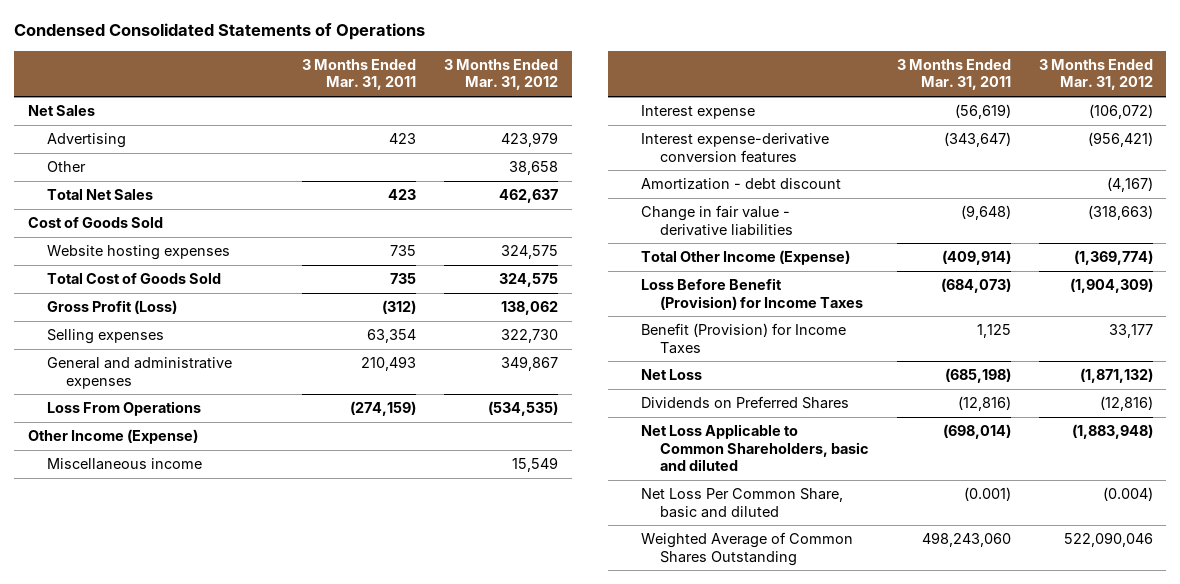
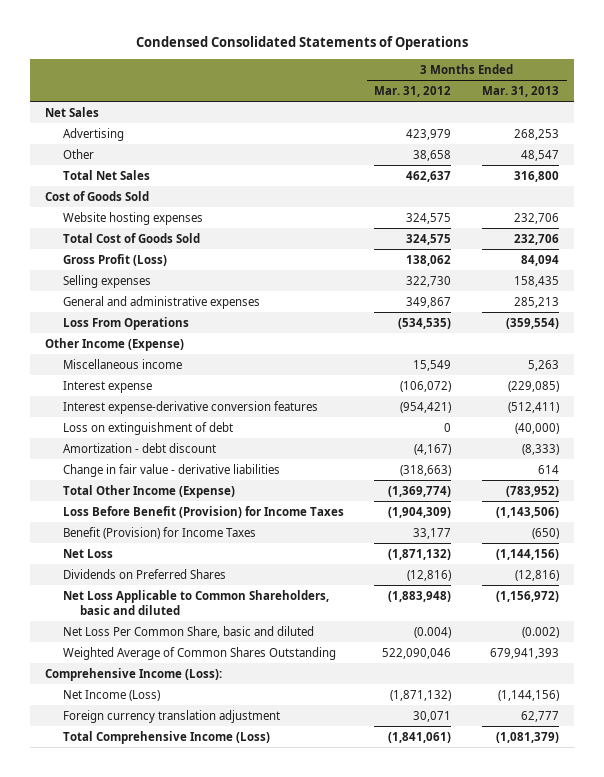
- | 3 Months Ended Mar. 31, 2011 | 3 Months Ended Mar. 31, 2012
+ | 3 Months Ended Mar. 31, 2012 | 3 Months Ended Mar. 31, 2013
- Interest expense-derivative conversion features | (343,647) | (956,421)
+ Interest expense-derivative conversion features | (954,421) | (512,411)
+ Loss on extinguishment of debt | 0 | (40,000)
+ Comprehensive Income (Loss):
+ Net Income (Loss) | (1,871,132) | (1,144,156)
+ Foreign currency translation adjustment | 30,071 | 62,777
+ Total Comprehensive Income (Loss) | (1,841,061) | (1,081,379)

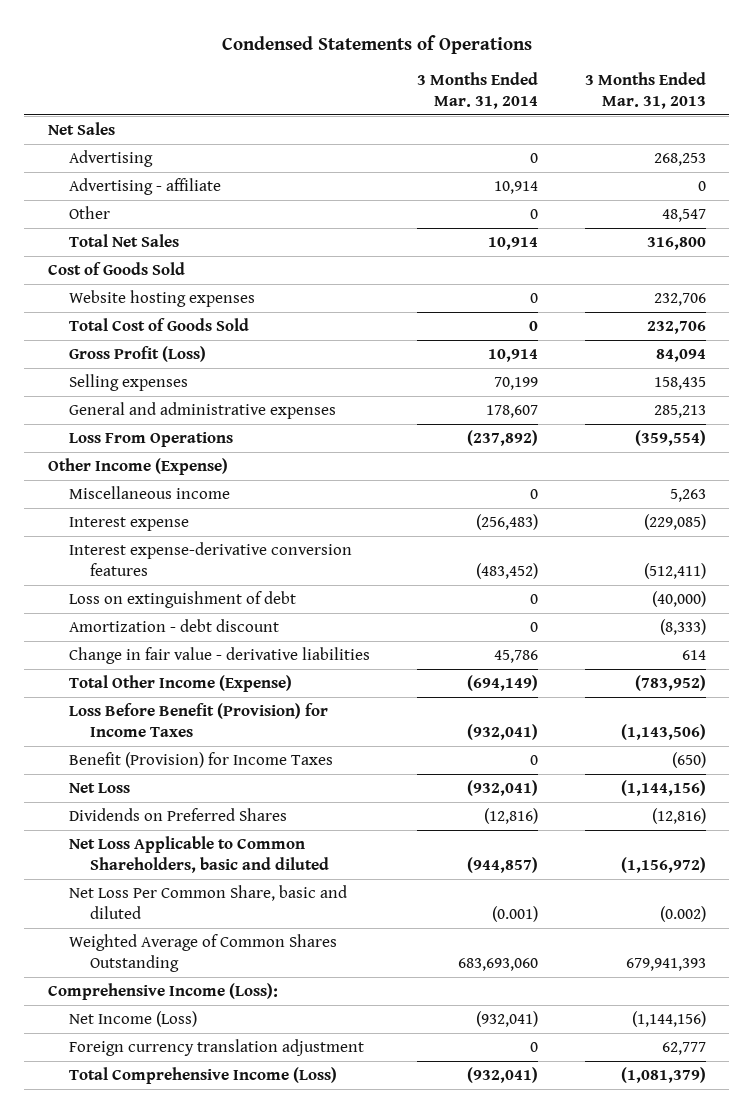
- Condensed Consolidated Statements of Operations
+ Condensed Statements of Operations
- | 3 Months Ended Mar. 31, 2012 | 3 Months Ended Mar. 31, 2013
+ | 3 Months Ended Mar. 31, 2014 | 3 Months Ended Mar. 31, 2013
+ Advertising - affiliate | 10,914 | 0

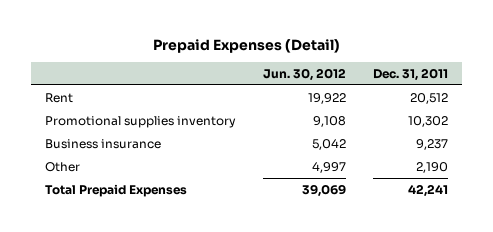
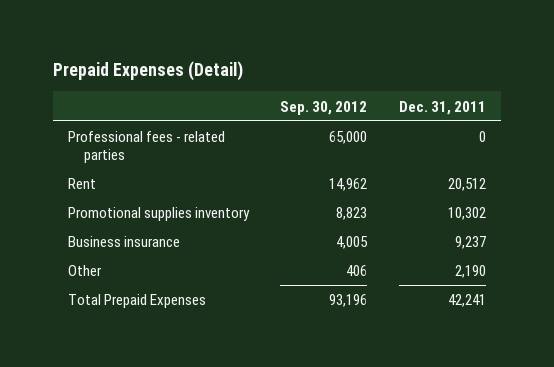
- | Jun. 30, 2012 | Dec. 31, 2011
+ | Sep. 30, 2012 | Dec. 31, 2011
+ Professional fees - related parties | 65,000 | 0

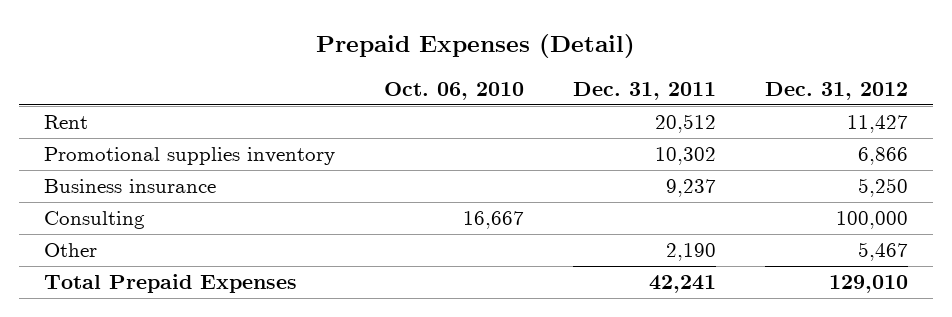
- | Sep. 30, 2012 | Dec. 31, 2011
+ | Oct. 06, 2010 | Dec. 31, 2011 | Dec. 31, 2012
- Professional fees - related parties | 65,000 | 0
+ Consulting | 16,667 | | 100,000

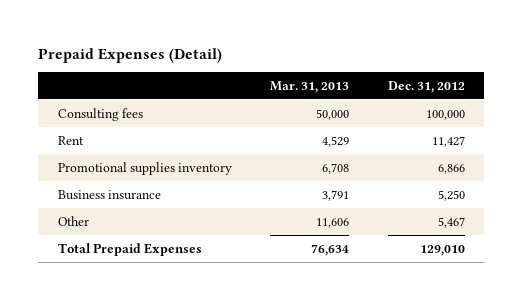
- | Oct. 06, 2010 | Dec. 31, 2011 | Dec. 31, 2012
+ | Mar. 31, 2013 | Dec. 31, 2012
+ Consulting fees | 50,000 | 100,000
- Consulting | 16,667 | | 100,000

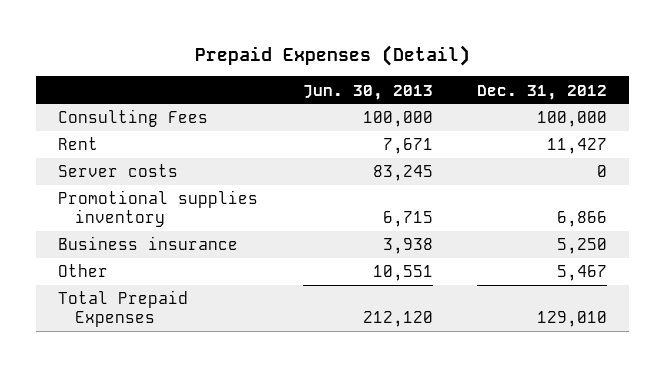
- | Mar. 31, 2013 | Dec. 31, 2012
+ | Jun. 30, 2013 | Dec. 31, 2012
- Consulting fees | 50,000 | 100,000
+ Consulting Fees | 100,000 | 100,000
+ Server costs | 83,245 | 0

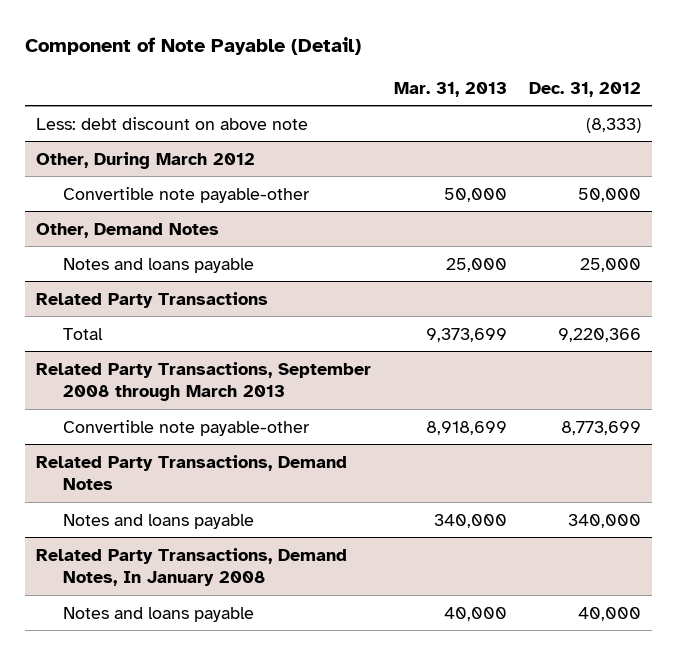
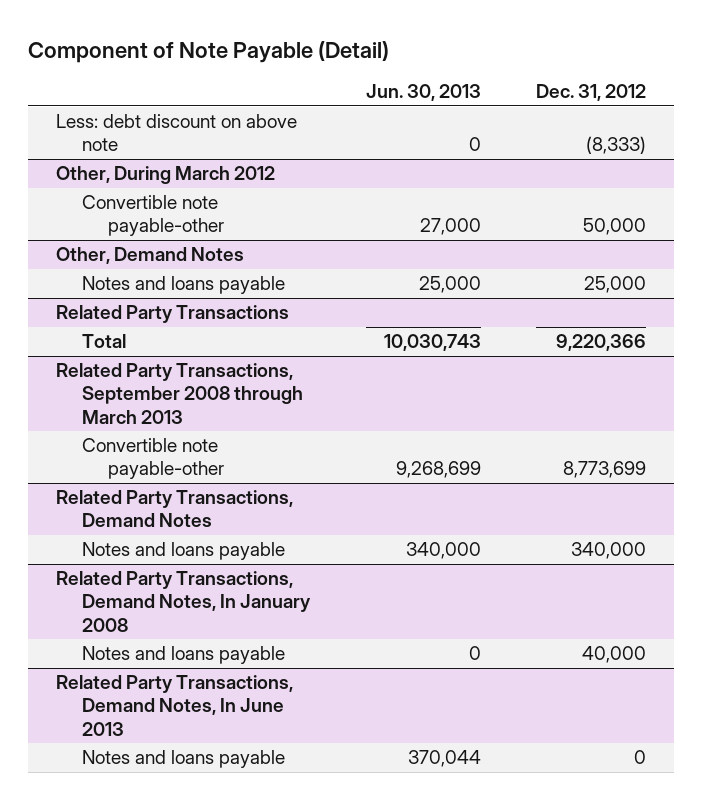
- | Mar. 31, 2013 | Dec. 31, 2012
+ | Jun. 30, 2013 | Dec. 31, 2012
+ Related Party Transactions, Demand Notes, In June 2013
+ Notes and loans payable | 370,044 | 0

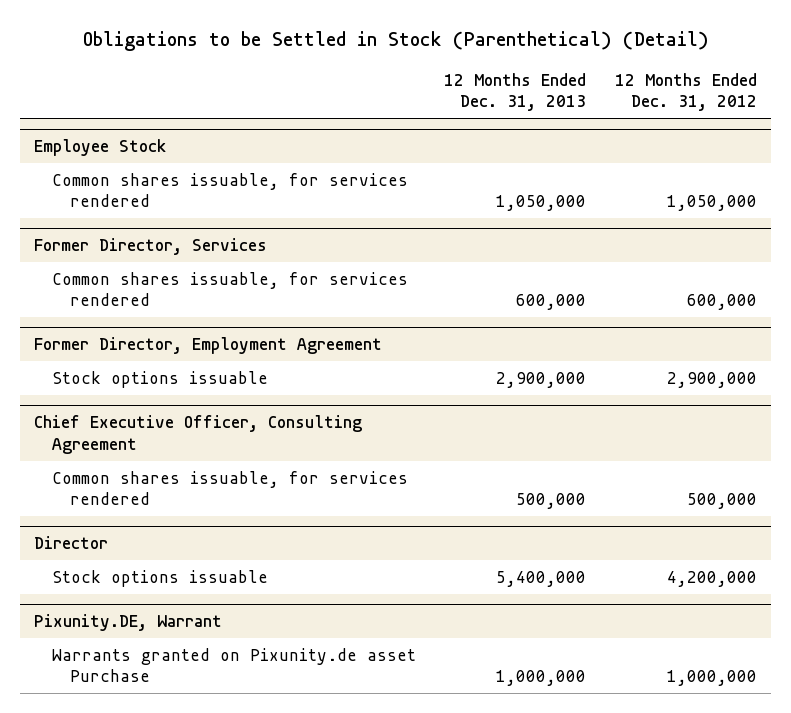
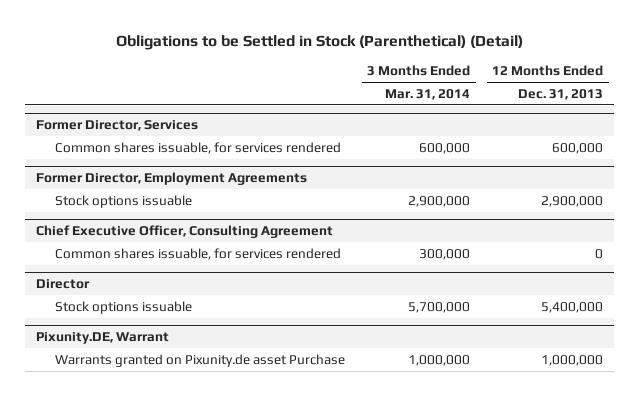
- | 12 Months Ended Dec. 31, 2013 | 12 Months Ended Dec. 31, 2012
+ | 3 Months Ended Mar. 31, 2014 | 12 Months Ended Dec. 31, 2013
- Employee Stock
- Common shares issuable, for services rendered | 1,050,000 | 1,050,000
- Former Director, Employment Agreement
+ Former Director, Employment Agreements
@ Chief Executive Officer, Consulting Agreement
- Common shares issuable, for services rendered | 500,000 | 500,000
+ Common shares issuable, for services rendered | 300,000 | 0

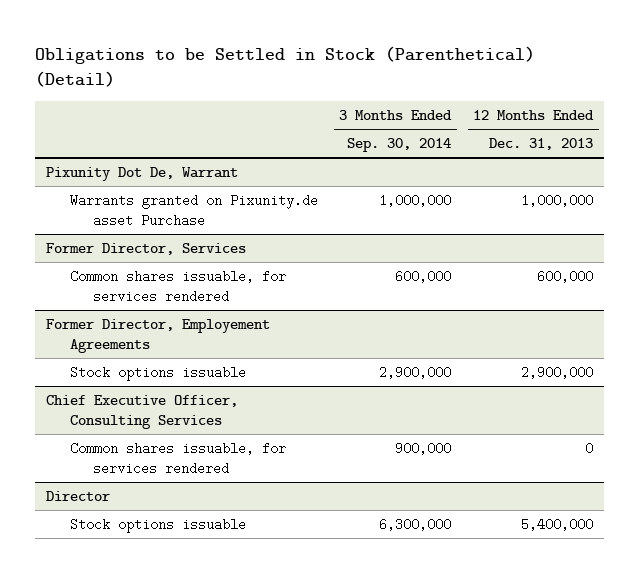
- | 3 Months Ended Mar. 31, 2014 | 12 Months Ended Dec. 31, 2013
+ | 3 Months Ended Sep. 30, 2014 | 12 Months Ended Dec. 31, 2013
+ Pixunity Dot De, Warrant
+ Warrants granted on Pixunity.de asset Purchase | 1,000,000 | 1,000,000
- Former Director, Employment Agreements
+ Former Director, Employement Agreements
- Chief Executive Officer, Consulting Agreement
+ Chief Executive Officer, Consulting Services
- Pixunity.DE, Warrant
- Warrants granted on Pixunity.de asset Purchase | 1,000,000 | 1,000,000

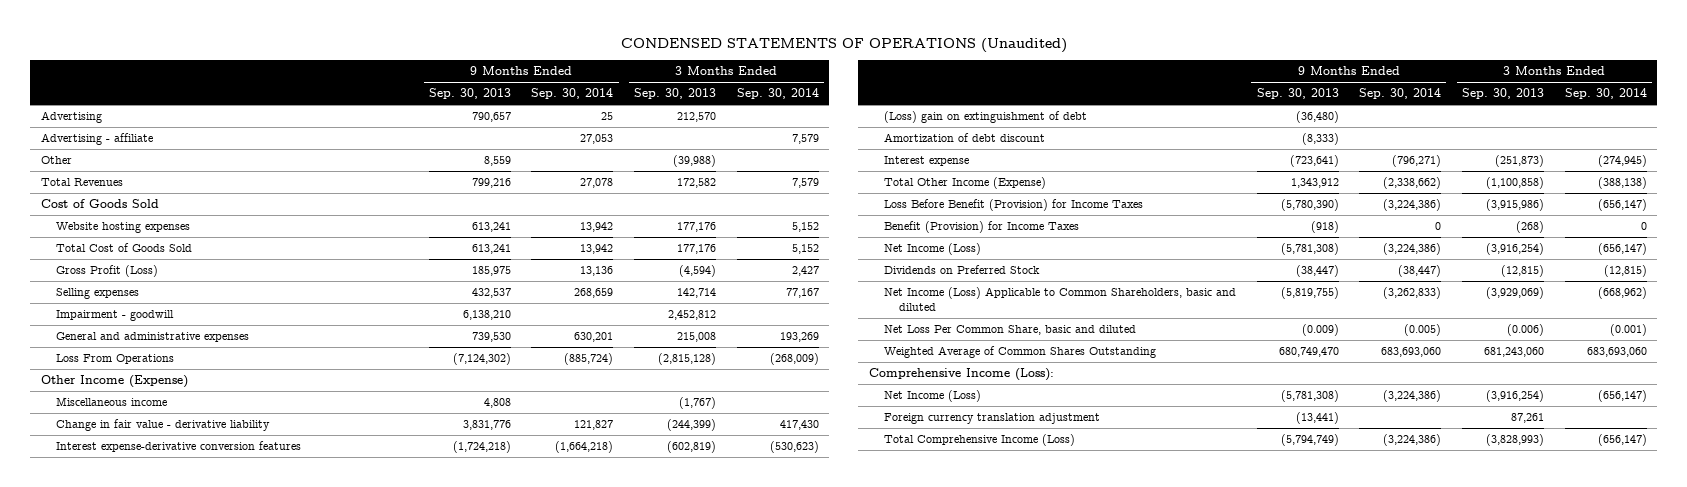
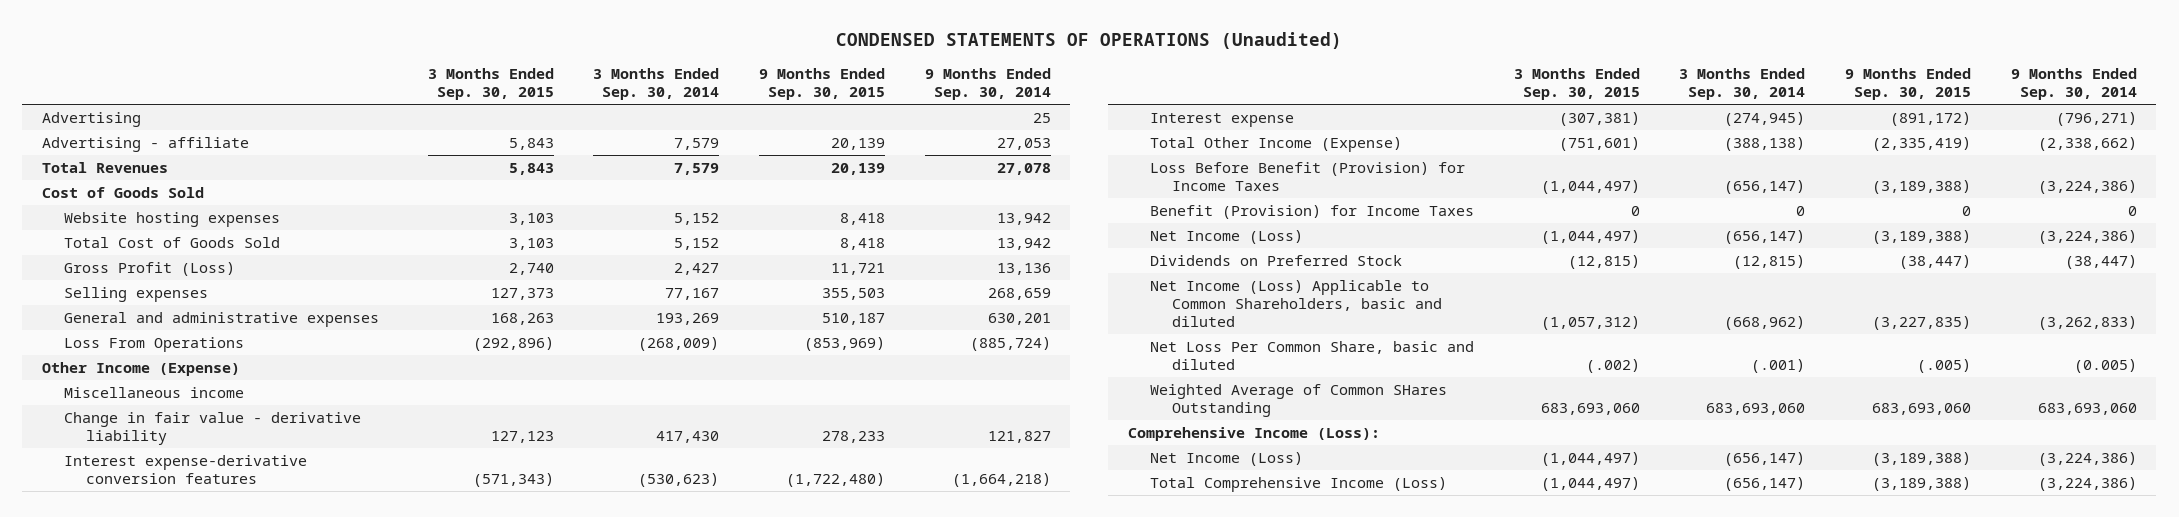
- | 9 Months Ended Sep. 30, 2013 | 9 Months Ended Sep. 30, 2014 | 3 Months Ended Sep. 30, 2013 | 3 Months Ended Sep. 30, 2014
+ | 3 Months Ended Sep. 30, 2015 | 3 Months Ended Sep. 30, 2014 | 9 Months Ended Sep. 30, 2015 | 9 Months Ended Sep. 30, 2014
- Other | 8,559 | | (39,988) |
- Impairment - goodwill | 6,138,210 | | 2,452,812 |
- (Loss) gain on extinguishment of debt | (36,480) | | |
- Amortization of debt discount | (8,333) | | |
- Net Loss Per Common Share, basic and diluted | (0.009) | (0.005) | (0.006) | (0.001)
- Weighted Average of Common Shares Outstanding | 680,749,470 | 683,693,060 | 681,243,060 | 683,693,060
+ Net Loss Per Common Share, basic and diluted | (.002) | (.001) | (.005) | (0.005)
+ Weighted Average of Common SHares Outstanding | 683,693,060 | 683,693,060 | 683,693,060 | 683,693,060
- Foreign currency translation adjustment | (13,441) | | 87,261 |

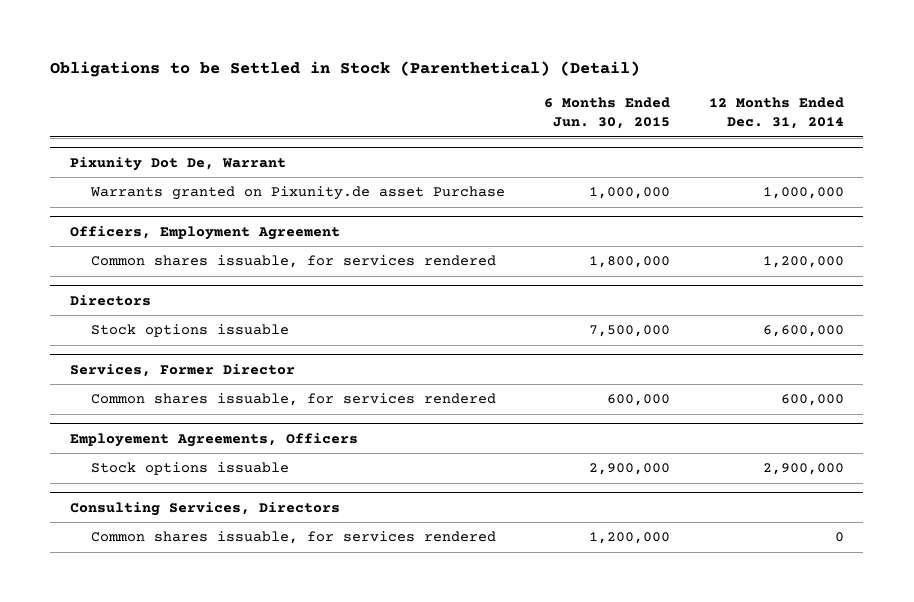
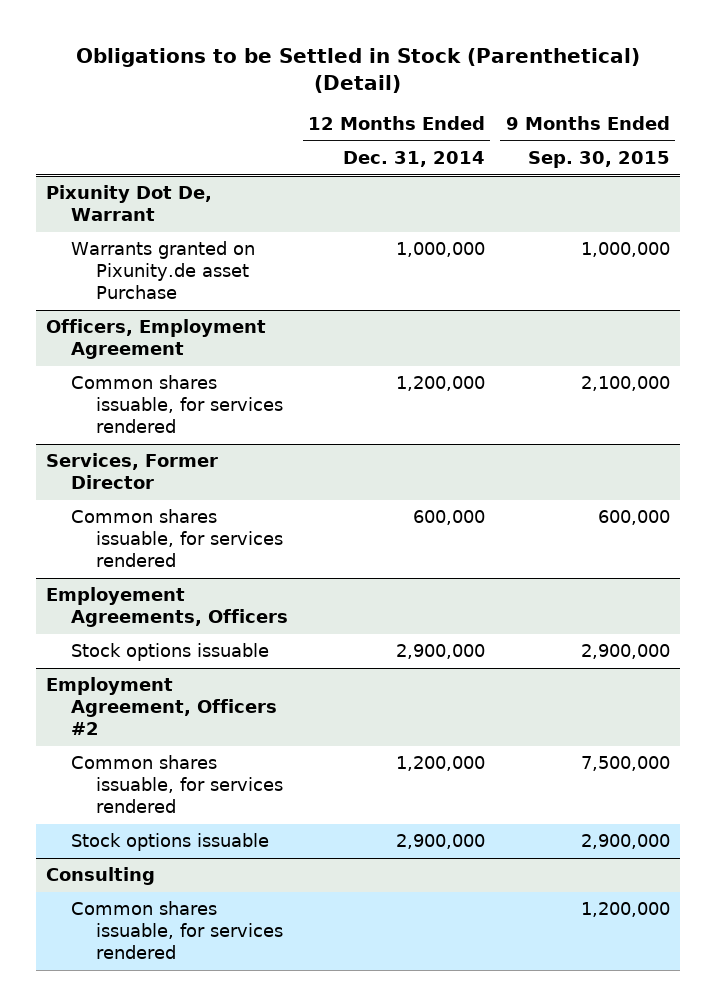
- | 6 Months Ended Jun. 30, 2015 | 12 Months Ended Dec. 31, 2014
+ | 12 Months Ended Dec. 31, 2014 | 9 Months Ended Sep. 30, 2015
- Directors
- Stock options issuable | 7,500,000 | 6,600,000
- Consulting Services, Directors
- Common shares issuable, for services rendered | 1,200,000 | 0
+ Employment Agreement, Officers #2
+ Common shares issuable, for services rendered | 1,200,000 | 7,500,000
+ Stock options issuable | 2,900,000 | 2,900,000
+ Consulting
+ Common shares issuable, for services rendered | | 1,200,000

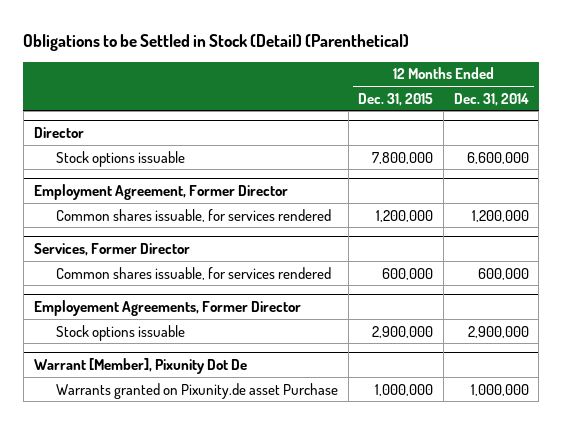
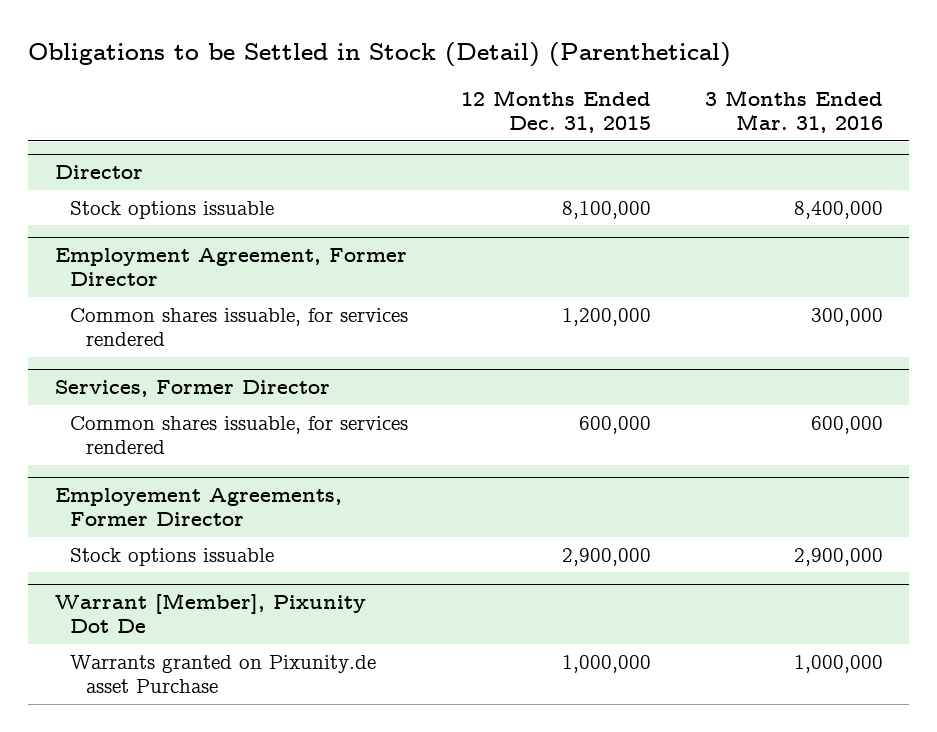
- | 12 Months Ended Dec. 31, 2015 | 12 Months Ended Dec. 31, 2014
+ | 12 Months Ended Dec. 31, 2015 | 3 Months Ended Mar. 31, 2016
@ Director
- Stock options issuable | 7,800,000 | 6,600,000
+ Stock options issuable | 8,100,000 | 8,400,000

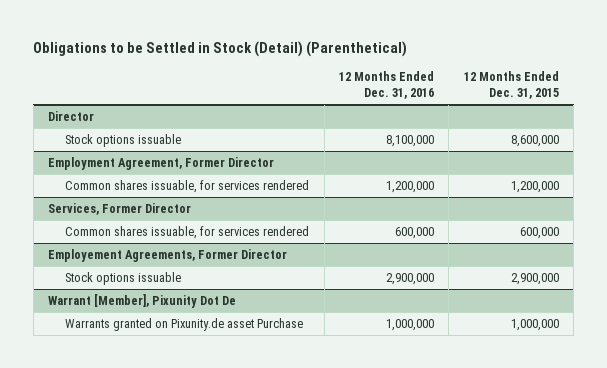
- | 12 Months Ended Dec. 31, 2015 | 3 Months Ended Mar. 31, 2016
+ | 12 Months Ended Dec. 31, 2016 | 12 Months Ended Dec. 31, 2015
@ Director
- Stock options issuable | 8,100,000 | 8,400,000
+ Stock options issuable | 8,100,000 | 8,600,000

